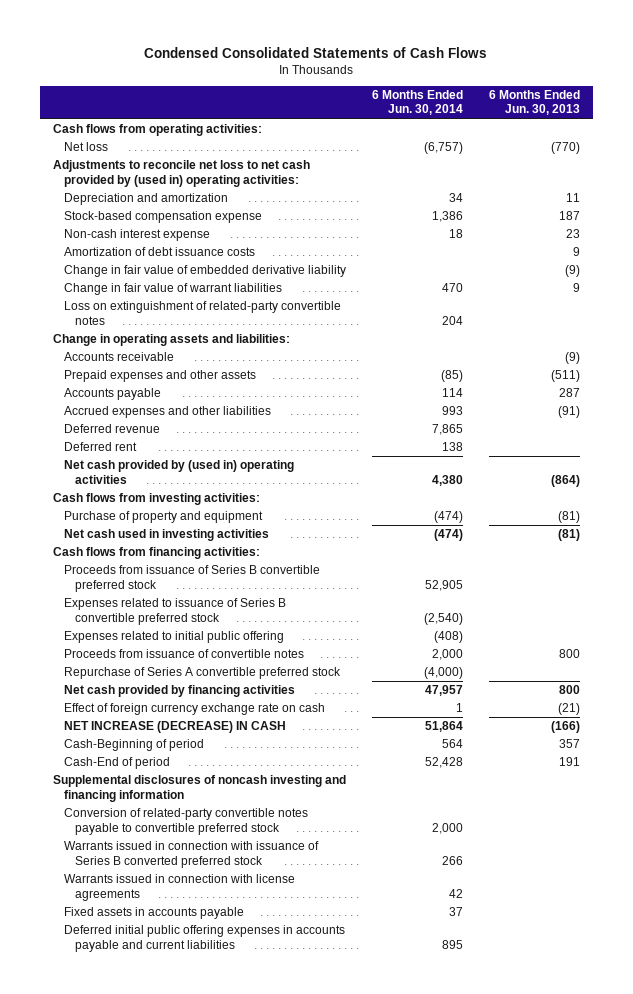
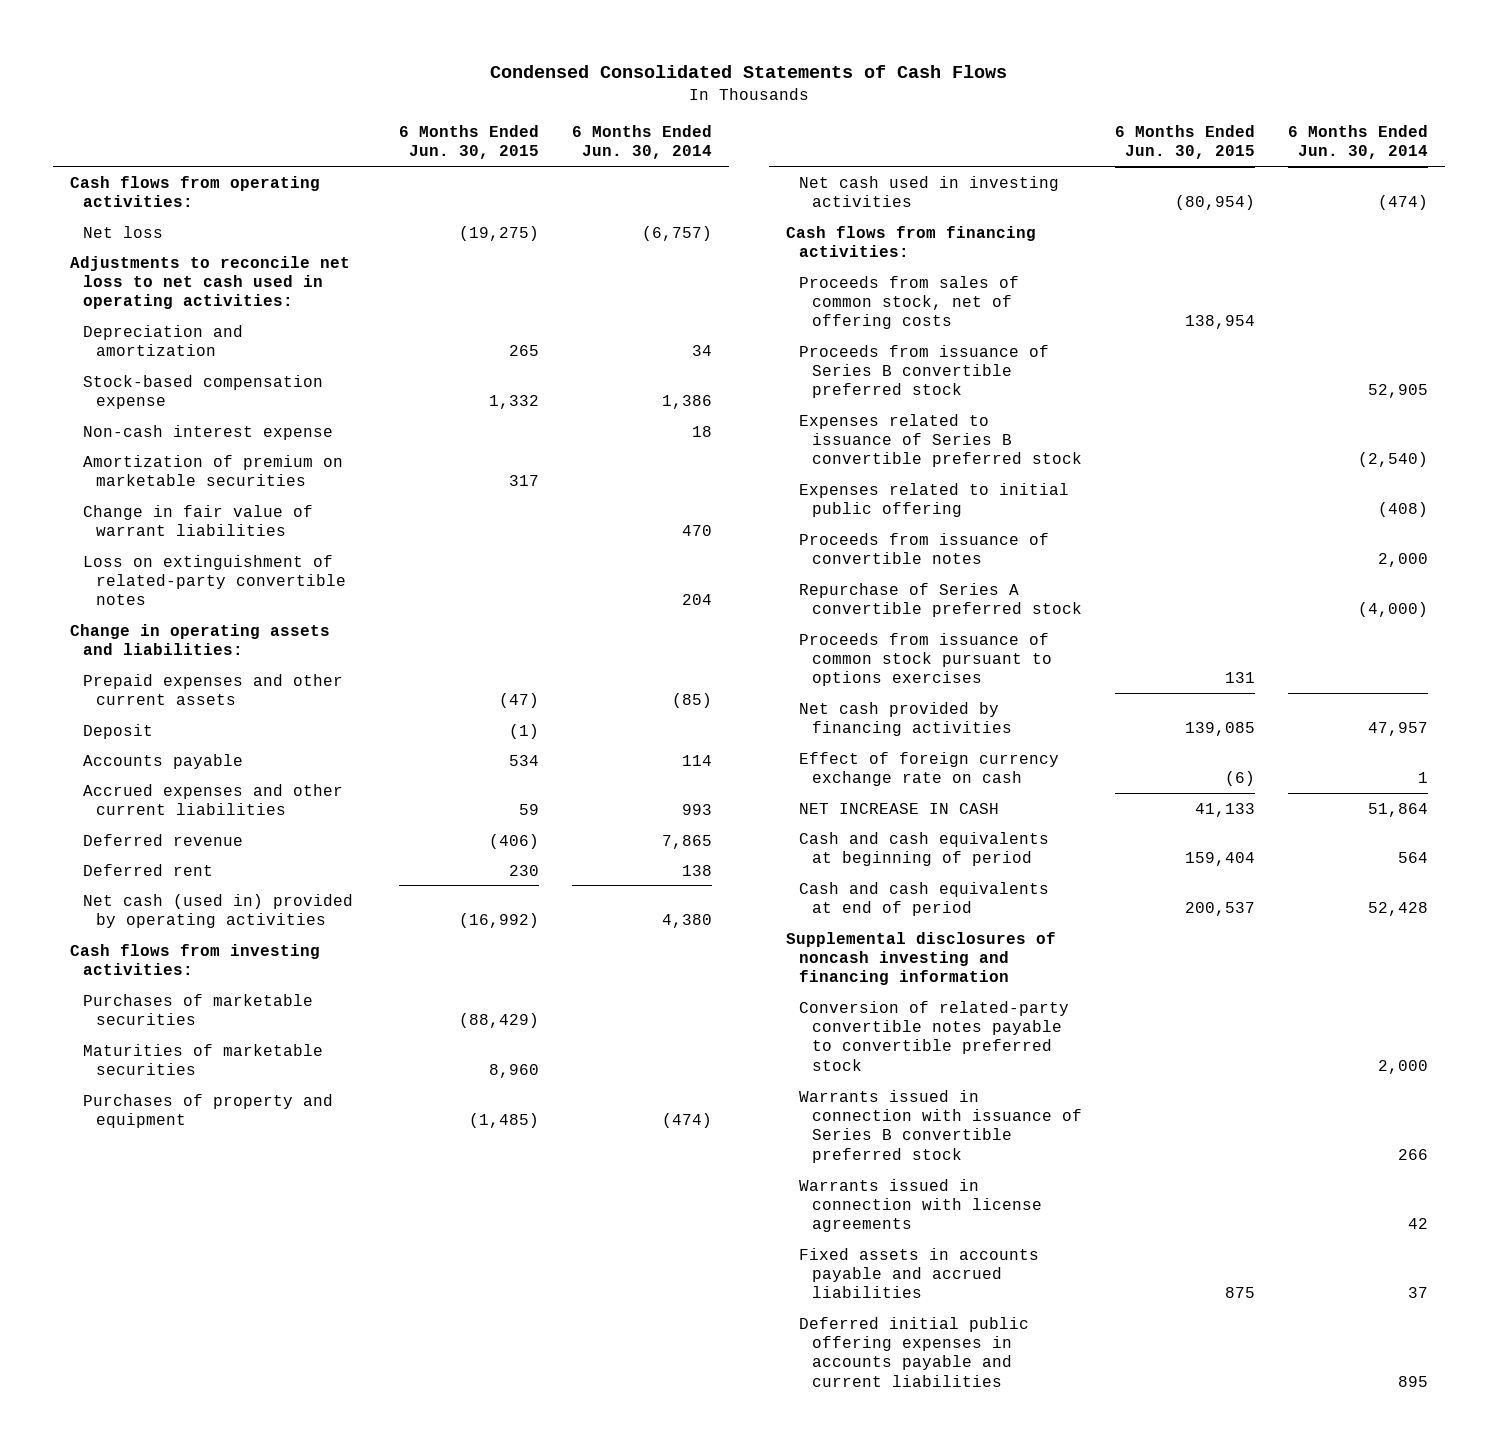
- | 6 Months Ended Jun. 30, 2014 | 6 Months Ended Jun. 30, 2013
+ | 6 Months Ended Jun. 30, 2015 | 6 Months Ended Jun. 30, 2014
- Adjustments to reconcile net loss to net cash provided by (used in) operating activities:
+ Adjustments to reconcile net loss to net cash used in operating activities:
- Amortization of debt issuance costs | | 9
- Change in fair value of embedded derivative liability | | (9)
+ Amortization of premium on marketable securities | 317 |
- Accounts receivable | | (9)
- Prepaid expenses and other assets | (85) | (511)
+ Prepaid expenses and other current assets | (47) | (85)
+ Deposit | (1) |
- Accrued expenses and other liabilities | 993 | (91)
+ Accrued expenses and other current liabilities | 59 | 993
- Net cash provided by (used in) operating activities | 4,380 | (864)
+ Net cash (used in) provided by operating activities | (16,992) | 4,380
- Purchase of property and equipment | (474) | (81)
+ Purchases of marketable securities | (88,429) |
+ Maturities of marketable securities | 8,960 |
+ Purchases of property and equipment | (1,485) | (474)
+ Proceeds from sales of common stock, net of offering costs | 138,954 |
+ Proceeds from issuance of common stock pursuant to options exercises | 131 |
- NET INCREASE (DECREASE) IN CASH | 51,864 | (166)
- Cash-Beginning of period | 564 | 357
- Cash-End of period | 52,428 | 191
+ NET INCREASE IN CASH | 41,133 | 51,864
+ Cash and cash equivalents at beginning of period | 159,404 | 564
+ Cash and cash equivalents at end of period | 200,537 | 52,428
- Warrants issued in connection with issuance of Series B converted preferred stock | 266 |
+ Warrants issued in connection with issuance of Series B convertible preferred stock | | 266
- Fixed assets in accounts payable | 37 |
+ Fixed assets in accounts payable and accrued liabilities | 875 | 37

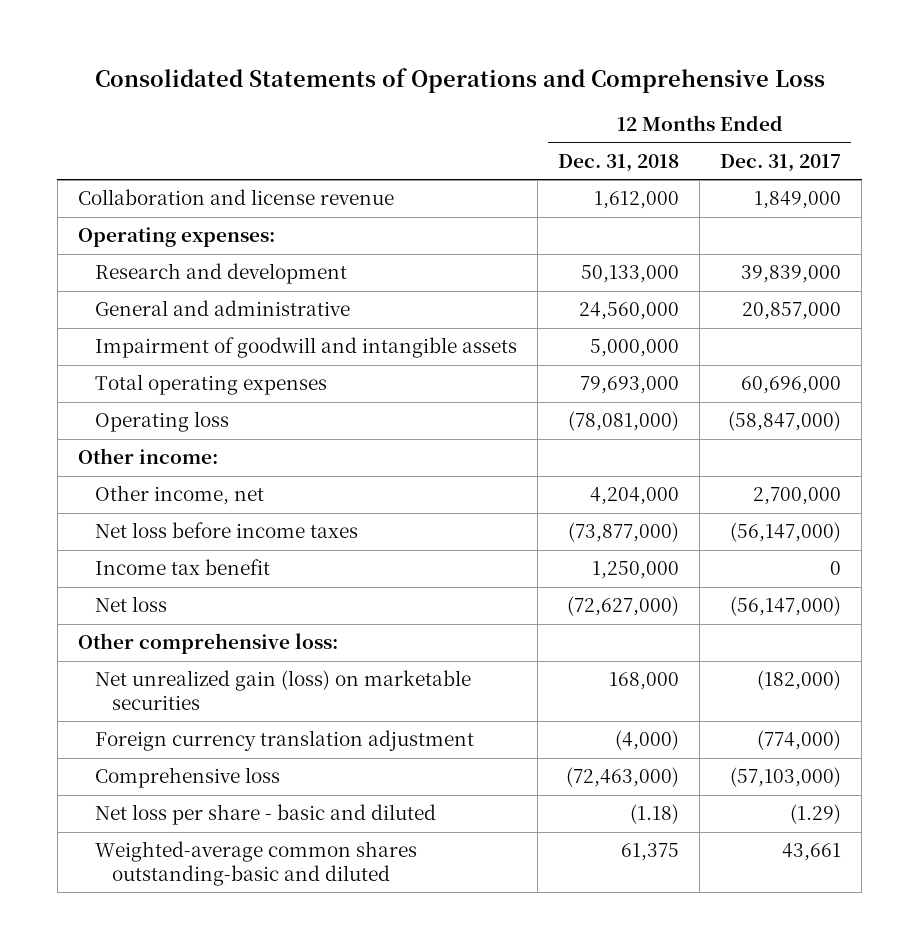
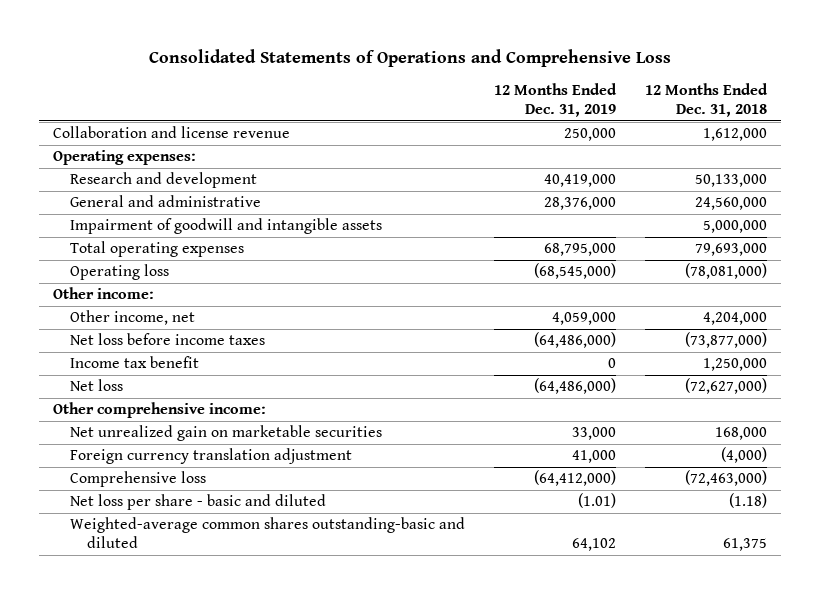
- | 12 Months Ended Dec. 31, 2018 | 12 Months Ended Dec. 31, 2017
+ | 12 Months Ended Dec. 31, 2019 | 12 Months Ended Dec. 31, 2018
- Other comprehensive loss:
- Net unrealized gain (loss) on marketable securities | 168,000 | (182,000)
+ Other comprehensive income:
+ Net unrealized gain on marketable securities | 33,000 | 168,000

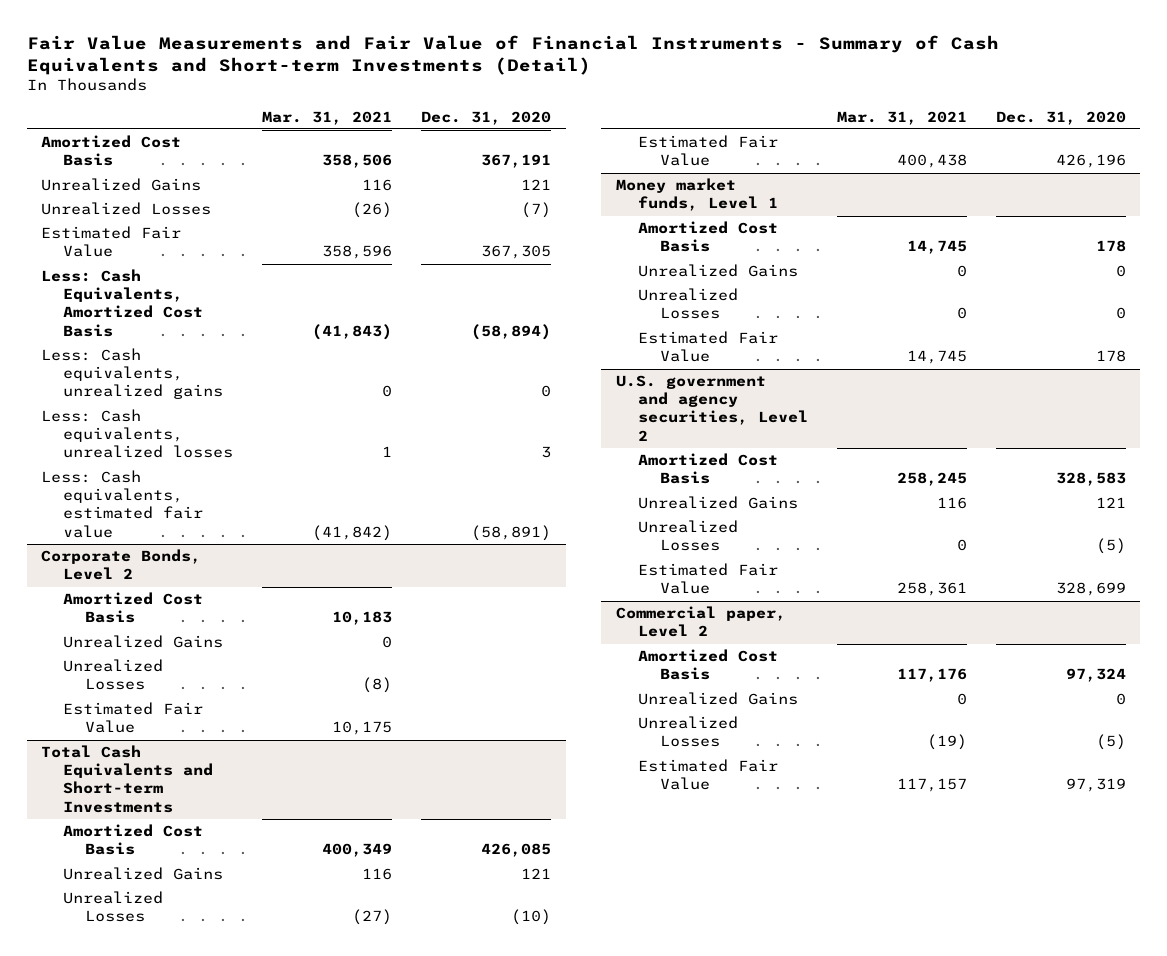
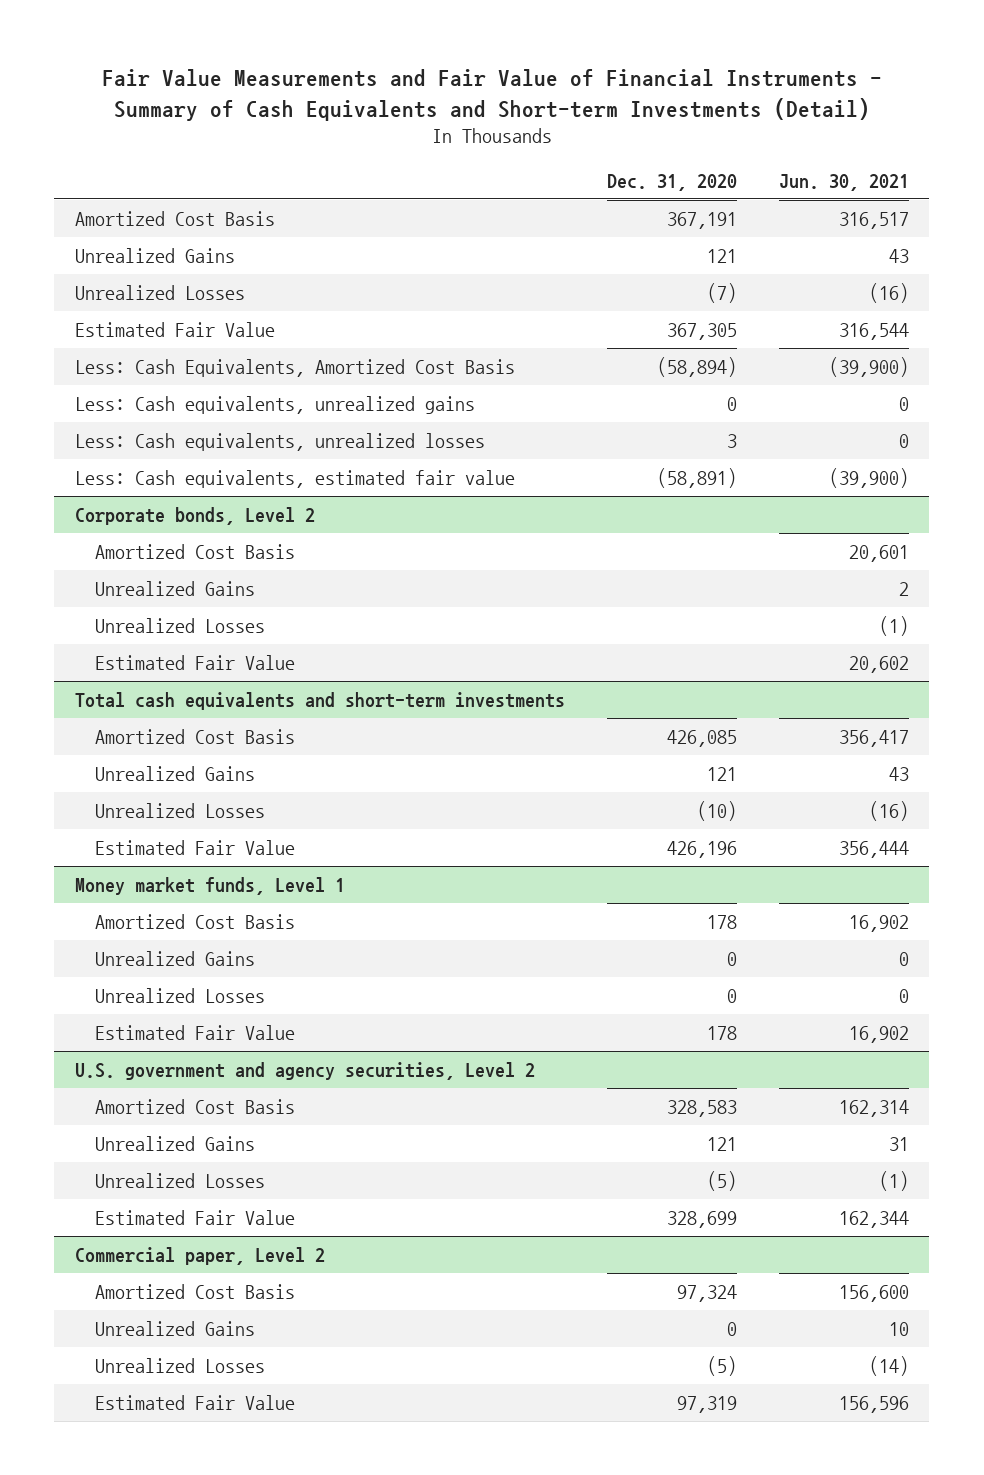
- | Mar. 31, 2021 | Dec. 31, 2020
+ | Dec. 31, 2020 | Jun. 30, 2021
- Corporate Bonds, Level 2
+ Corporate bonds, Level 2
- Total Cash Equivalents and Short-term Investments
+ Total cash equivalents and short-term investments

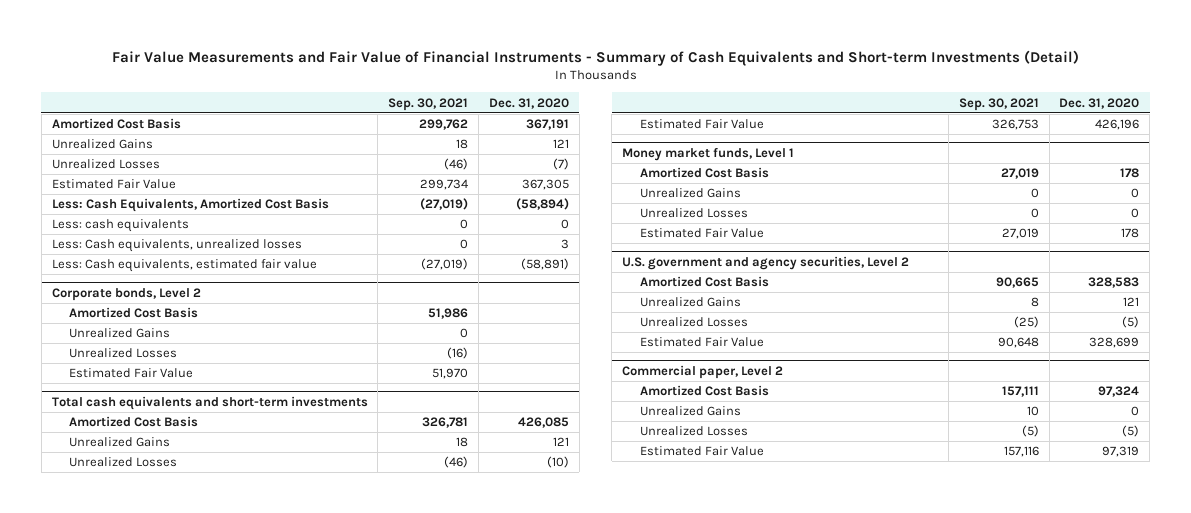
- | Dec. 31, 2020 | Jun. 30, 2021
+ | Sep. 30, 2021 | Dec. 31, 2020
- Less: Cash equivalents, unrealized gains | 0 | 0
+ Less: cash equivalents | 0 | 0

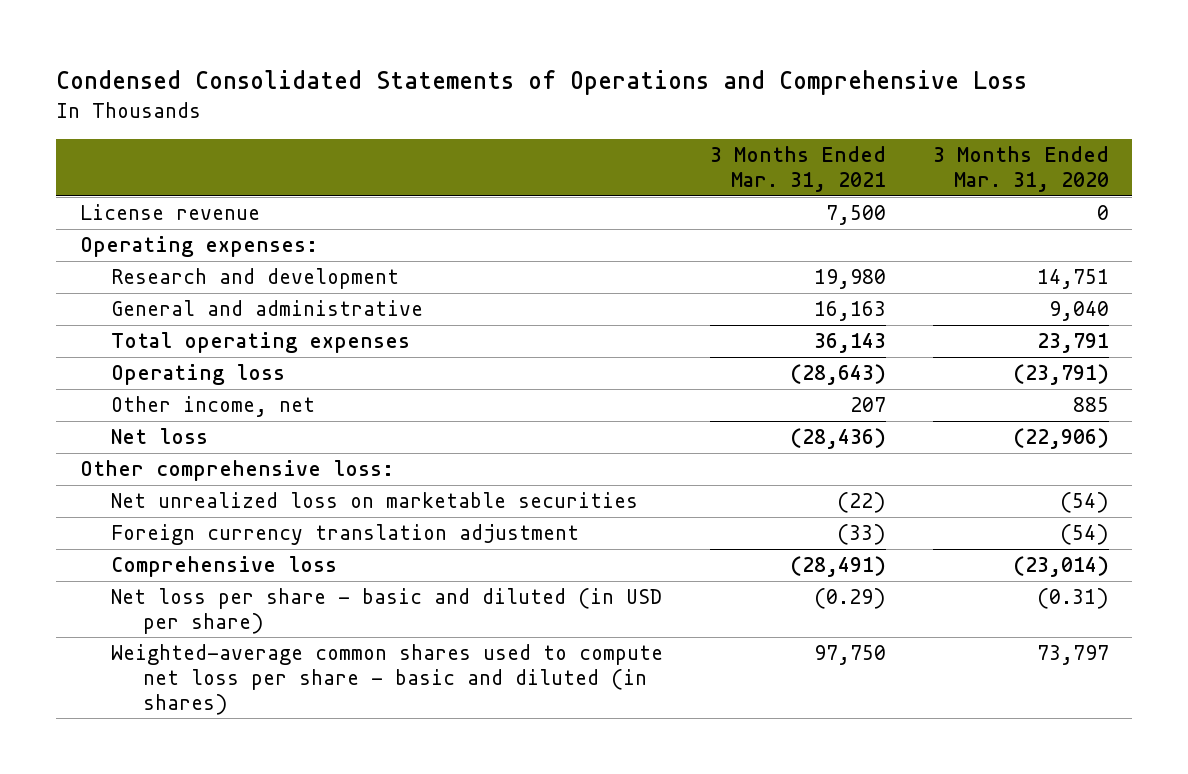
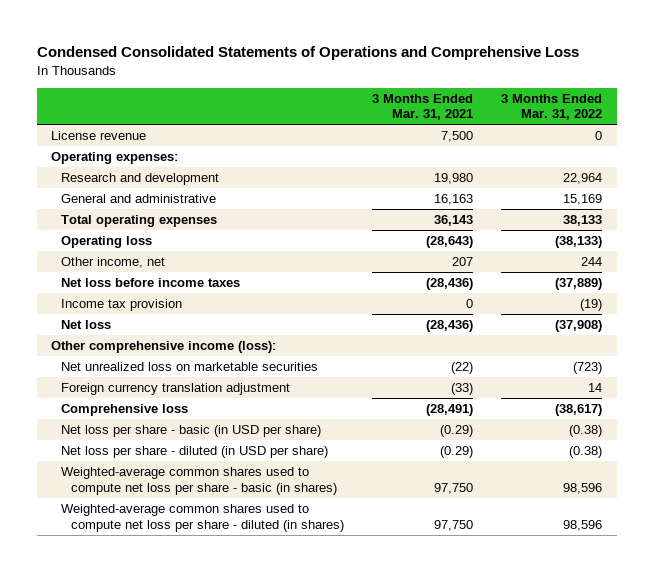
- | 3 Months Ended Mar. 31, 2021 | 3 Months Ended Mar. 31, 2020
+ | 3 Months Ended Mar. 31, 2021 | 3 Months Ended Mar. 31, 2022
+ Net loss before income taxes | (28,436) | (37,889)
+ Income tax provision | 0 | (19)
- Other comprehensive loss:
+ Other comprehensive income (loss):
- Net loss per share - basic and diluted (in USD per share) | (0.29) | (0.31)
- Weighted-average common shares used to compute net loss per share - basic and diluted (in shares) | 97,750 | 73,797
+ Net loss per share - basic (in USD per share) | (0.29) | (0.38)
+ Net loss per share - diluted (in USD per share) | (0.29) | (0.38)
+ Weighted-average common shares used to compute net loss per share - basic (in shares) | 97,750 | 98,596
+ Weighted-average common shares used to compute net loss per share - diluted (in shares) | 97,750 | 98,596

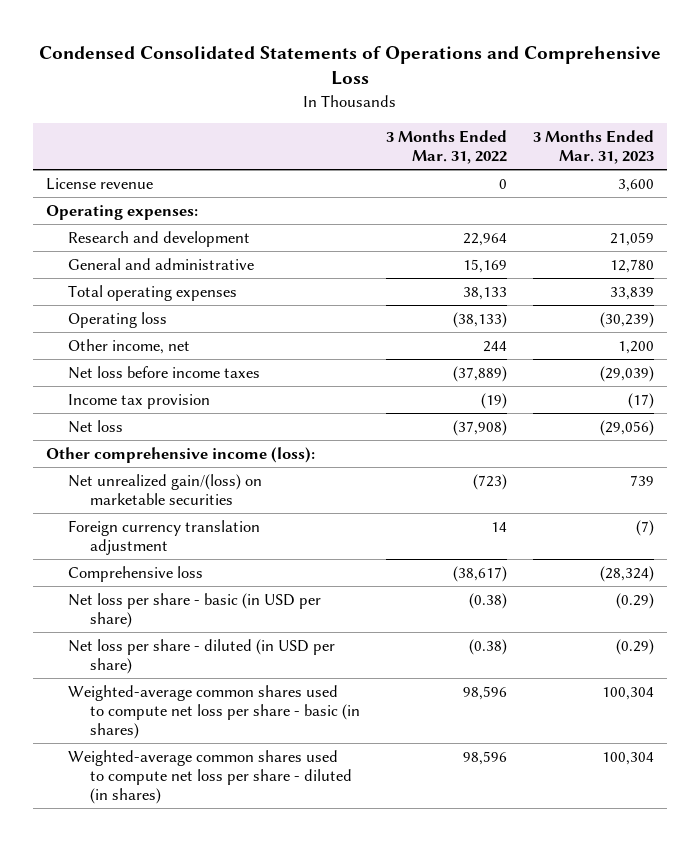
- | 3 Months Ended Mar. 31, 2021 | 3 Months Ended Mar. 31, 2022
+ | 3 Months Ended Mar. 31, 2022 | 3 Months Ended Mar. 31, 2023
- Net unrealized loss on marketable securities | (22) | (723)
+ Net unrealized gain/(loss) on marketable securities | (723) | 739

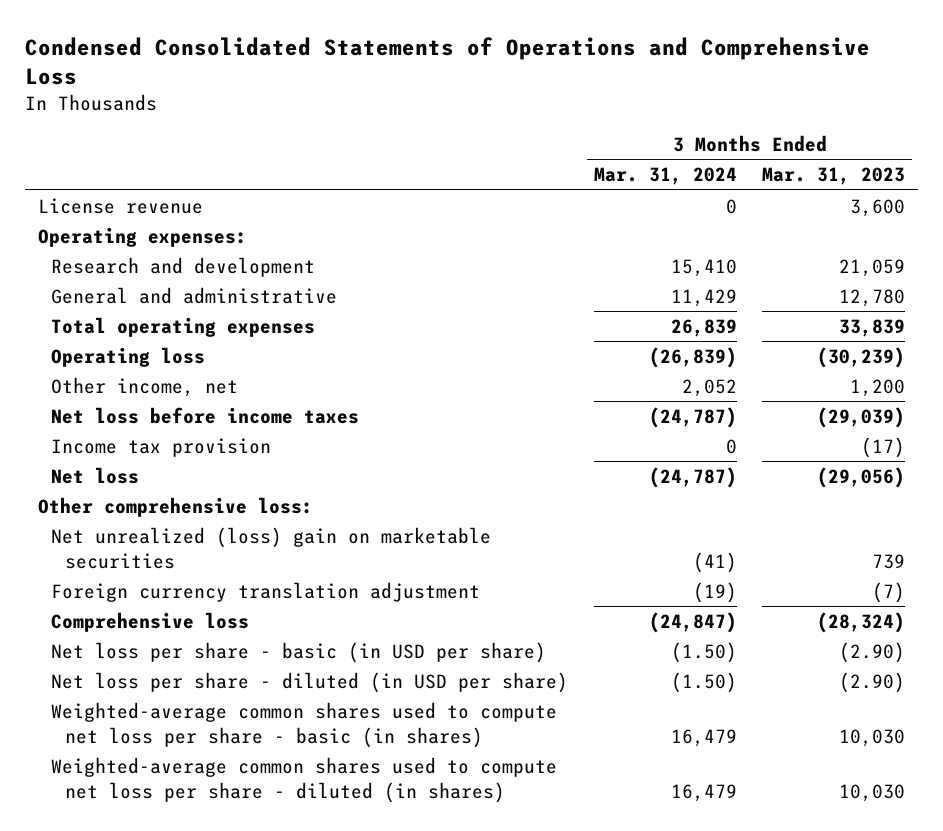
- | 3 Months Ended Mar. 31, 2022 | 3 Months Ended Mar. 31, 2023
+ | 3 Months Ended Mar. 31, 2024 | 3 Months Ended Mar. 31, 2023
- Other comprehensive income (loss):
- Net unrealized gain/(loss) on marketable securities | (723) | 739
+ Other comprehensive loss:
+ Net unrealized (loss) gain on marketable securities | (41) | 739
- Net loss per share - basic (in USD per share) | (0.38) | (0.29)
- Net loss per share - diluted (in USD per share) | (0.38) | (0.29)
- Weighted-average common shares used to compute net loss per share - basic (in shares) | 98,596 | 100,304
- Weighted-average common shares used to compute net loss per share - diluted (in shares) | 98,596 | 100,304
+ Net loss per share - basic (in USD per share) | (1.50) | (2.90)
+ Net loss per share - diluted (in USD per share) | (1.50) | (2.90)
+ Weighted-average common shares used to compute net loss per share - basic (in shares) | 16,479 | 10,030
+ Weighted-average common shares used to compute net loss per share - diluted (in shares) | 16,479 | 10,030

